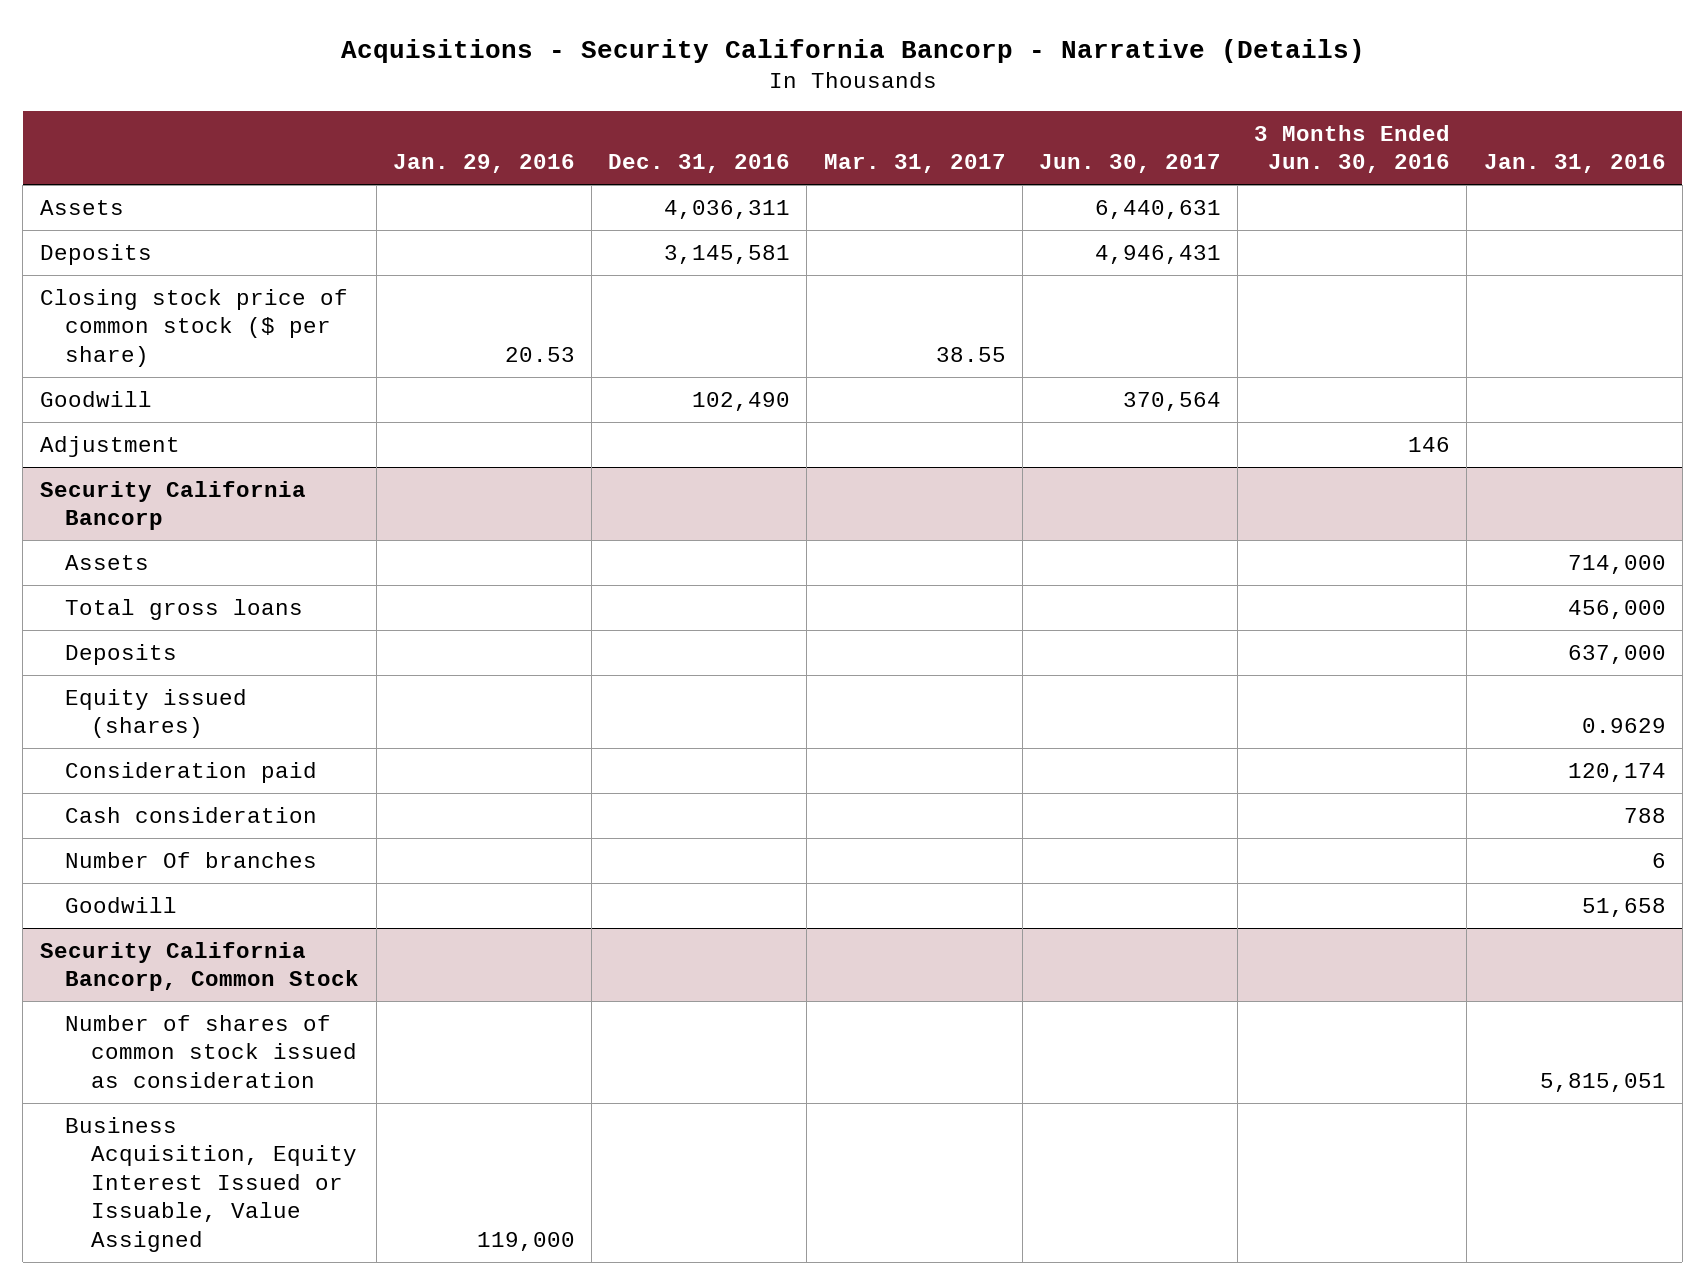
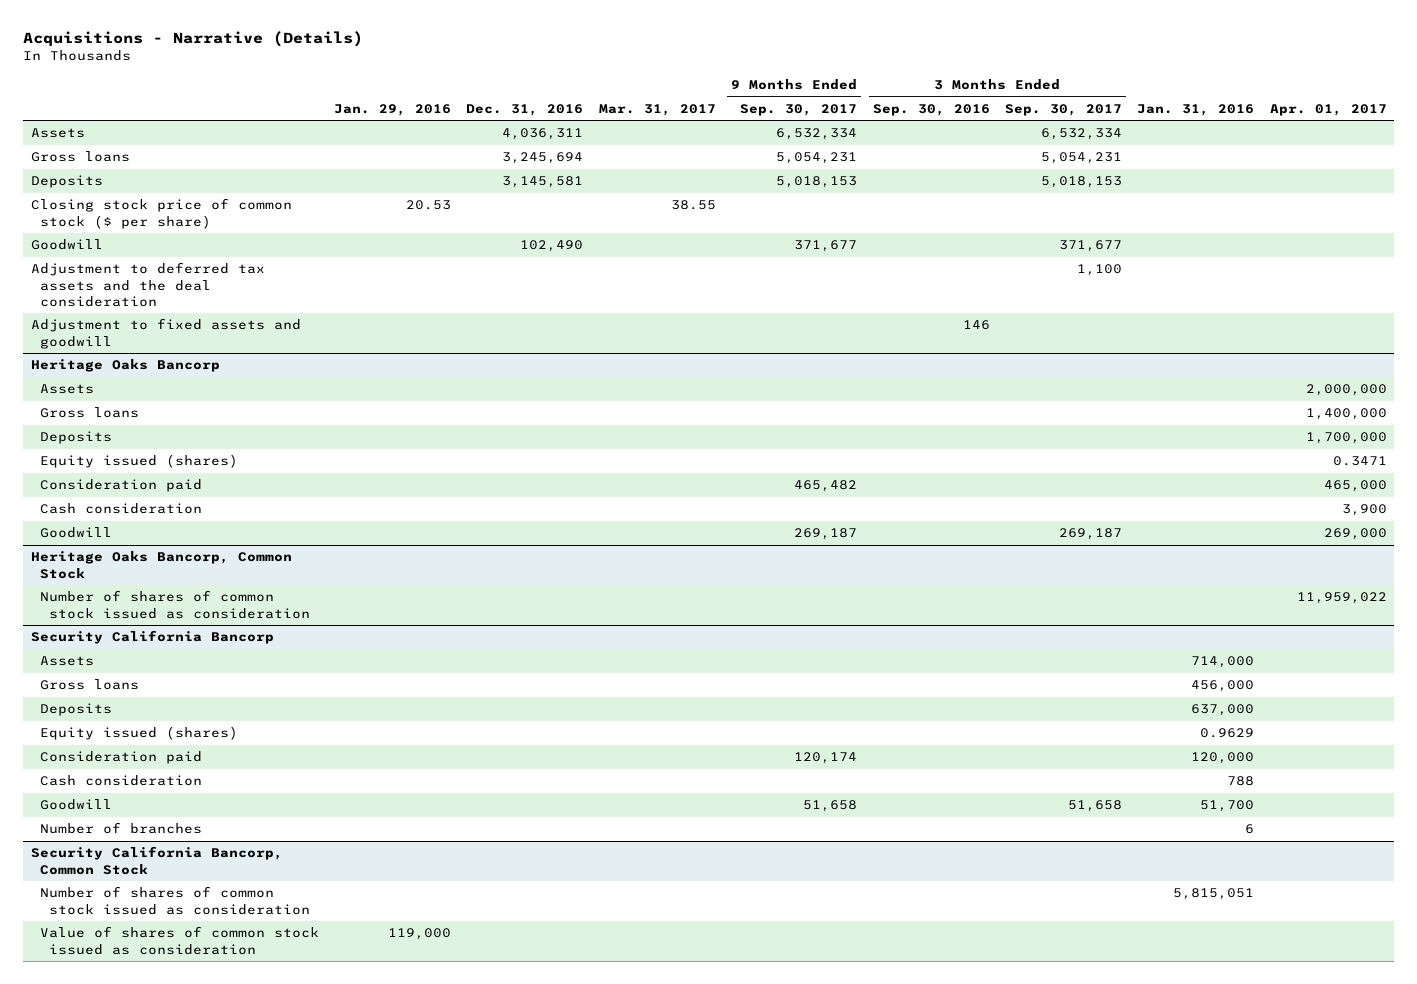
- Acquisitions - Security California Bancorp - Narrative (Details)
+ Acquisitions - Narrative (Details)
- | Jan. 29, 2016 | Dec. 31, 2016 | Mar. 31, 2017 | Jun. 30, 2017 | 3 Months Ended Jun. 30, 2016 | Jan. 31, 2016
+ | Jan. 29, 2016 | Dec. 31, 2016 | Mar. 31, 2017 | 9 Months Ended Sep. 30, 2017 | 3 Months Ended Sep. 30, 2016 | 3 Months Ended Sep. 30, 2017 | Jan. 31, 2016 | Apr. 01, 2017
+ Gross loans | | 3,245,694 | | 5,054,231 | | 5,054,231 | |
- Adjustment | | | | | 146 |
+ Adjustment to deferred tax assets and the deal consideration | | | | | | 1,100 | |
+ Adjustment to fixed assets and goodwill | | | | | 146 | | |
+ Heritage Oaks Bancorp
+ Assets | | | | | | | | 2,000,000
+ Gross loans | | | | | | | | 1,400,000
+ Deposits | | | | | | | | 1,700,000
+ Equity issued (shares) | | | | | | | | 0.3471
+ Consideration paid | | | | 465,482 | | | | 465,000
+ Cash consideration | | | | | | | | 3,900
+ Goodwill | | | | 269,187 | | 269,187 | | 269,000
+ Heritage Oaks Bancorp, Common Stock
+ Number of shares of common stock issued as consideration | | | | | | | | 11,959,022
@ Security California Bancorp
- Total gross loans | | | | | | 456,000
+ Gross loans | | | | | | | 456,000 |
- Consideration paid | | | | | | 120,174
+ Consideration paid | | | | 120,174 | | | 120,000 |
- Number Of branches | | | | | | 6
- Goodwill | | | | | | 51,658
+ Goodwill | | | | 51,658 | | 51,658 | 51,700 |
+ Number of branches | | | | | | | 6 |
@ Security California Bancorp, Common Stock
- Business Acquisition, Equity Interest Issued or Issuable, Value Assigned | 119,000 | | | | |
+ Value of shares of common stock issued as consideration | 119,000 | | | | | | |

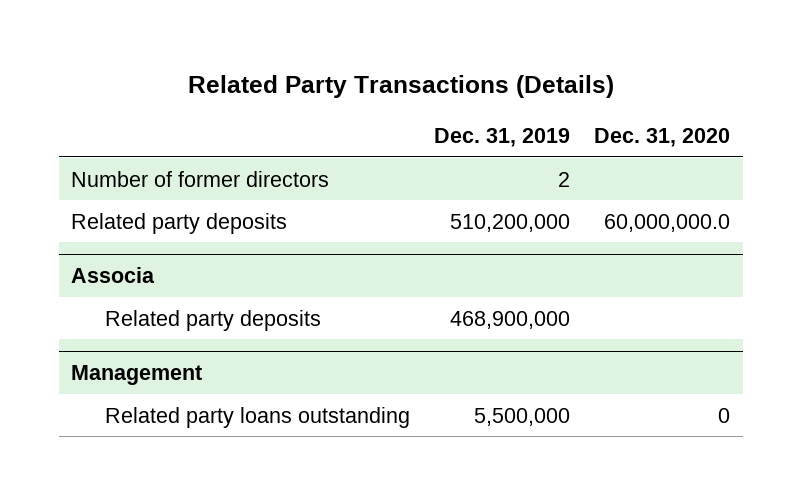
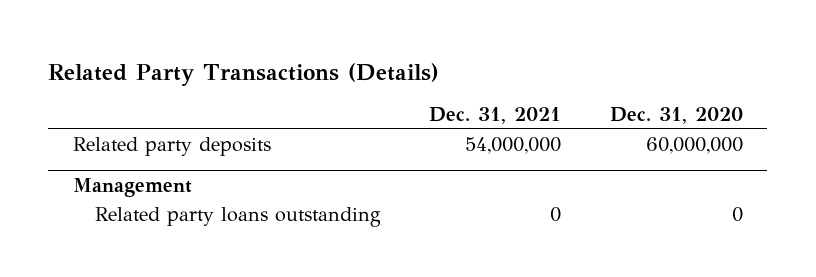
- | Dec. 31, 2019 | Dec. 31, 2020
+ | Dec. 31, 2021 | Dec. 31, 2020
- Number of former directors | 2 |
- Related party deposits | 510,200,000 | 60,000,000.0
- Associa
- Related party deposits | 468,900,000 |
+ Related party deposits | 54,000,000 | 60,000,000

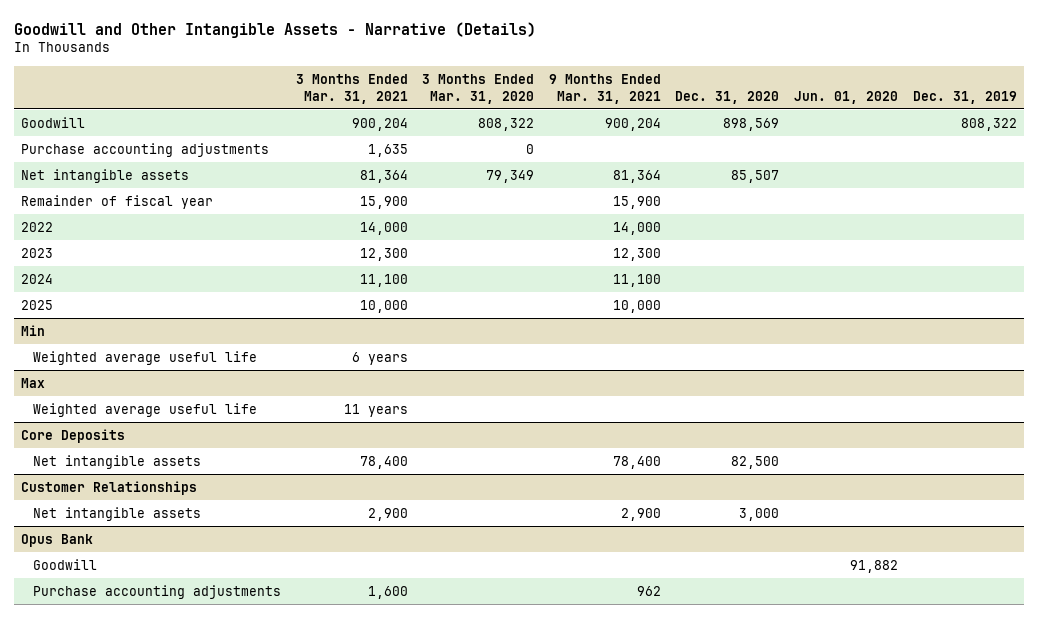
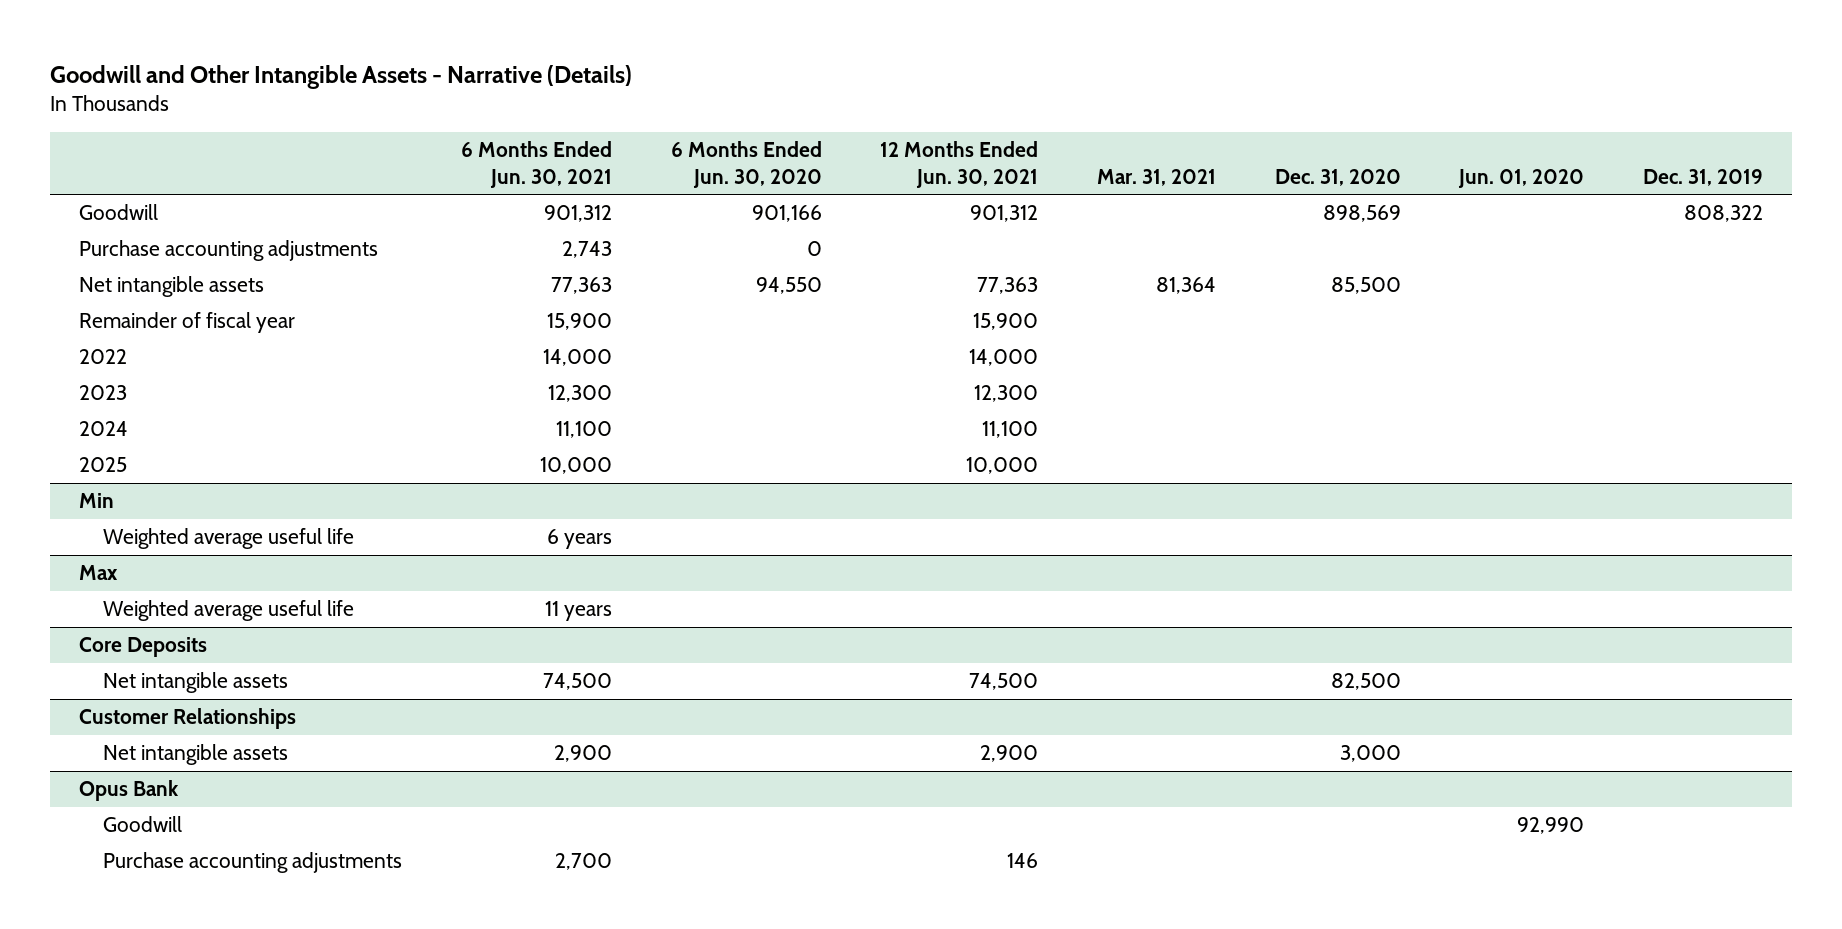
- | 3 Months Ended Mar. 31, 2021 | 3 Months Ended Mar. 31, 2020 | 9 Months Ended Mar. 31, 2021 | Dec. 31, 2020 | Jun. 01, 2020 | Dec. 31, 2019
+ | 6 Months Ended Jun. 30, 2021 | 6 Months Ended Jun. 30, 2020 | 12 Months Ended Jun. 30, 2021 | Mar. 31, 2021 | Dec. 31, 2020 | Jun. 01, 2020 | Dec. 31, 2019
- Net intangible assets | 81,364 | 79,349 | 81,364 | 85,507 | |
+ Net intangible assets | 77,363 | 94,550 | 77,363 | 81,364 | 85,500 | |
@ Opus Bank
- Goodwill | | | | | 91,882 |
+ Goodwill | | | | | | 92,990 |

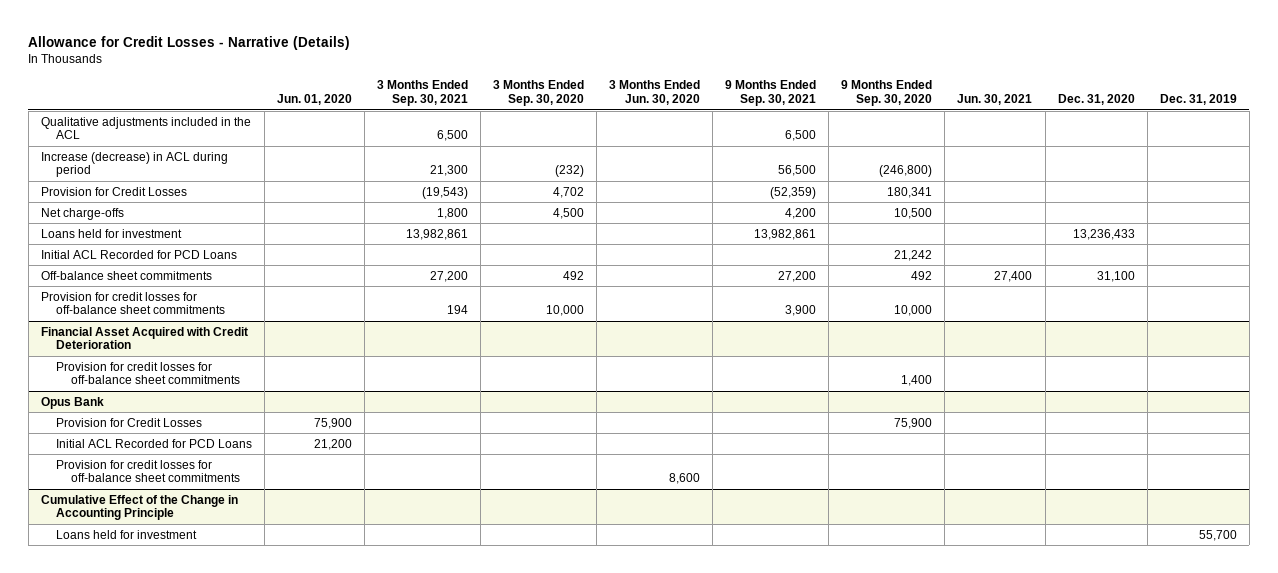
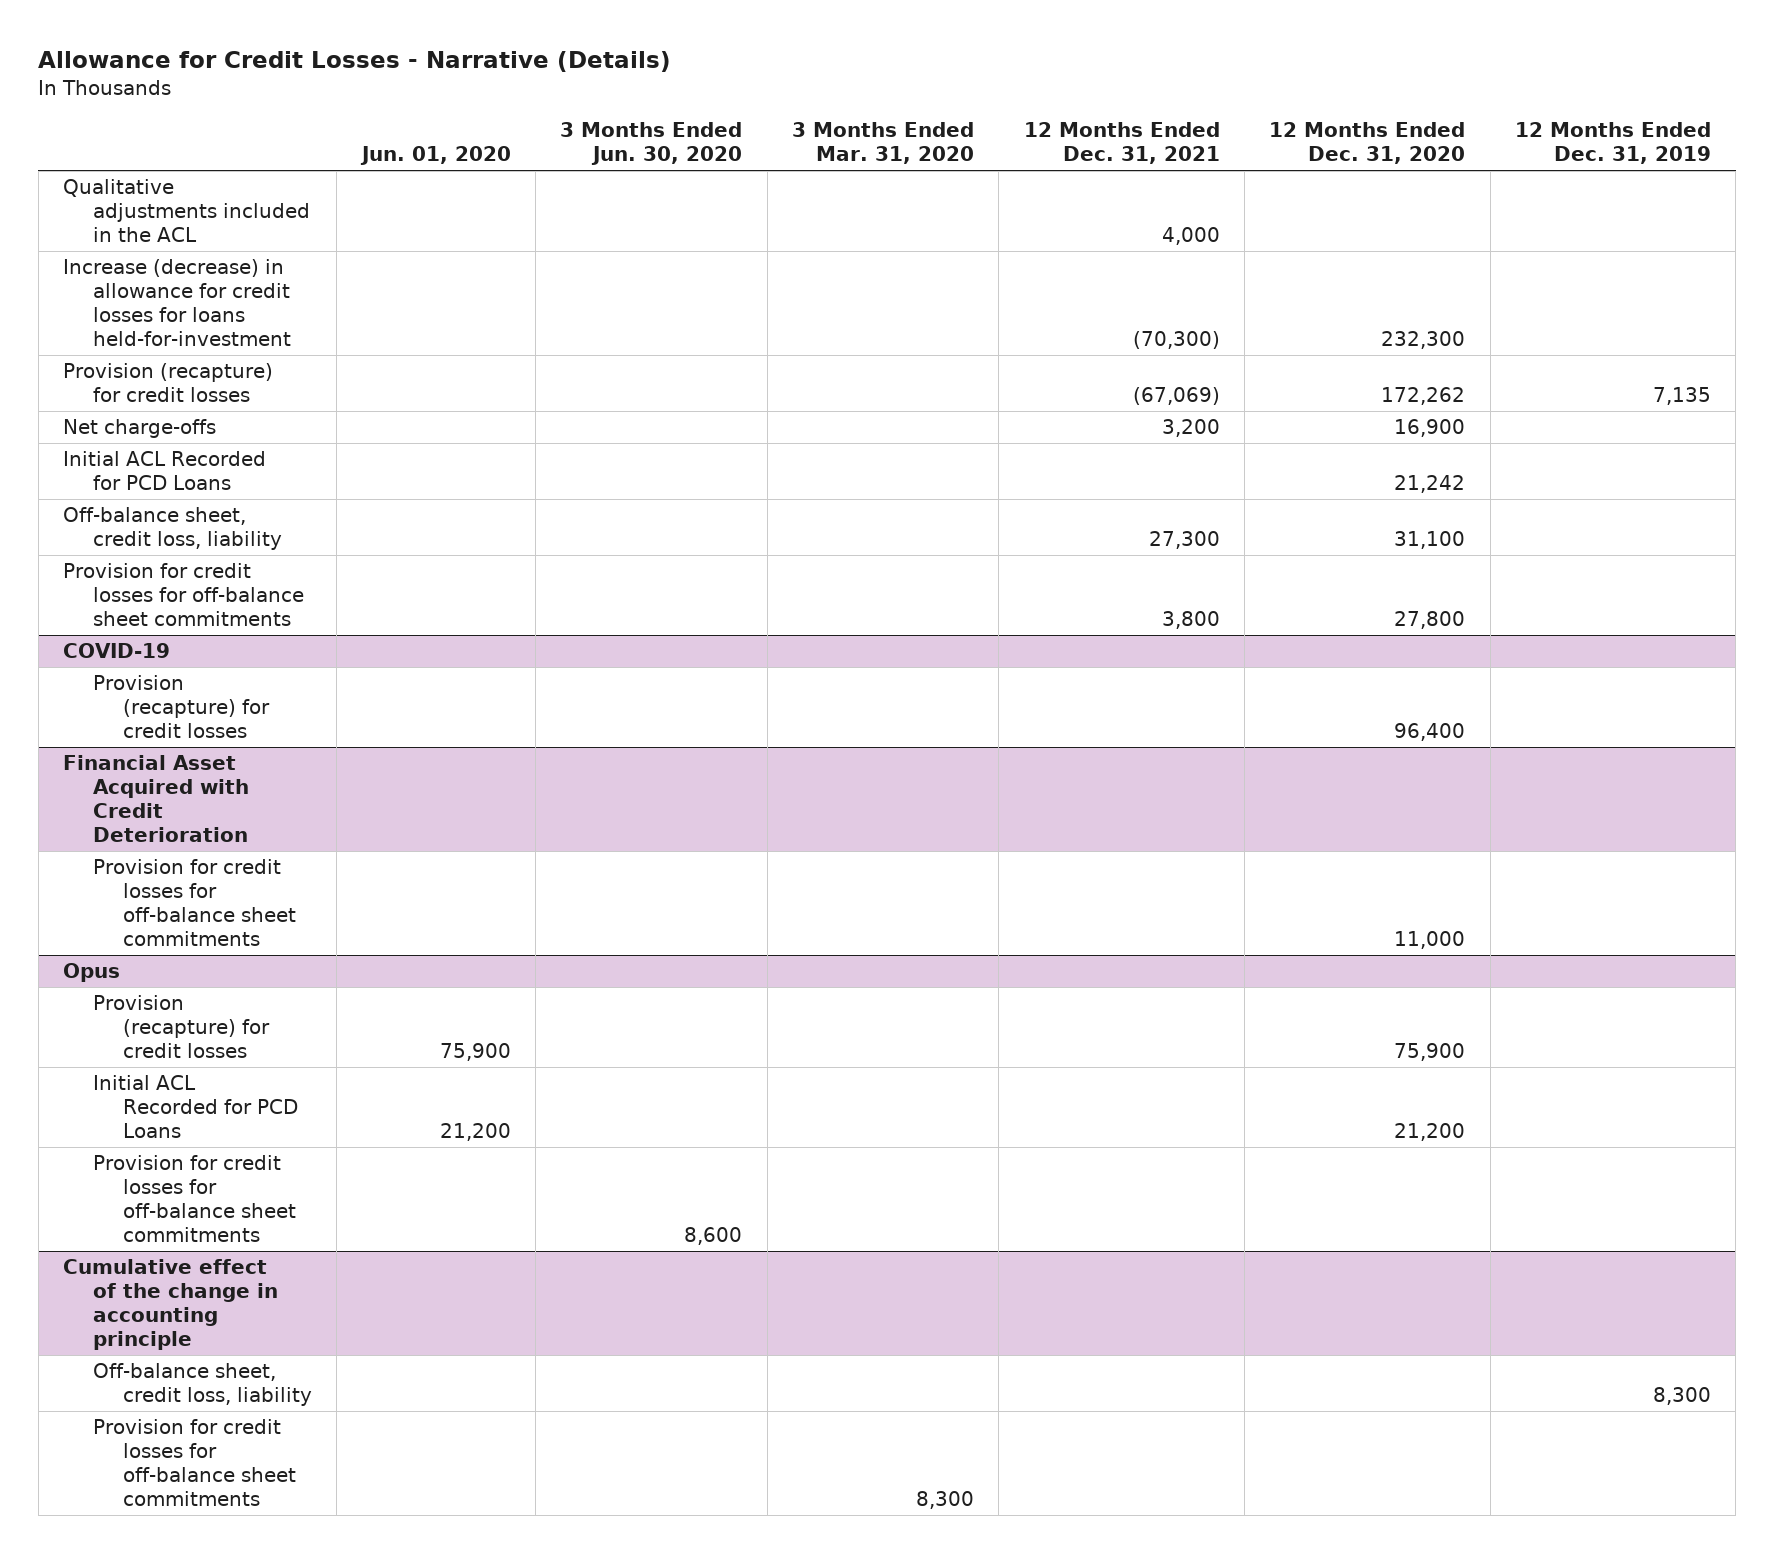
- | Jun. 01, 2020 | 3 Months Ended Sep. 30, 2021 | 3 Months Ended Sep. 30, 2020 | 3 Months Ended Jun. 30, 2020 | 9 Months Ended Sep. 30, 2021 | 9 Months Ended Sep. 30, 2020 | Jun. 30, 2021 | Dec. 31, 2020 | Dec. 31, 2019
+ | Jun. 01, 2020 | 3 Months Ended Jun. 30, 2020 | 3 Months Ended Mar. 31, 2020 | 12 Months Ended Dec. 31, 2021 | 12 Months Ended Dec. 31, 2020 | 12 Months Ended Dec. 31, 2019
- Increase (decrease) in ACL during period | | 21,300 | (232) | | 56,500 | (246,800) | | |
- Provision for Credit Losses | | (19,543) | 4,702 | | (52,359) | 180,341 | | |
+ Increase (decrease) in allowance for credit losses for loans held-for-investment | | | | (70,300) | 232,300 |
+ Provision (recapture) for credit losses | | | | (67,069) | 172,262 | 7,135
- Loans held for investment | | 13,982,861 | | | 13,982,861 | | | 13,236,433 |
- Off-balance sheet commitments | | 27,200 | 492 | | 27,200 | 492 | 27,400 | 31,100 |
+ Off-balance sheet, credit loss, liability | | | | 27,300 | 31,100 |
+ COVID-19
+ Provision (recapture) for credit losses | | | | | 96,400 |
- Opus Bank
- Provision for Credit Losses | 75,900 | | | | | 75,900 | | |
+ Opus
+ Provision (recapture) for credit losses | 75,900 | | | | 75,900 |
- Cumulative Effect of the Change in Accounting Principle
- Loans held for investment | | | | | | | | | 55,700
+ Cumulative effect of the change in accounting principle
+ Off-balance sheet, credit loss, liability | | | | | | 8,300
+ Provision for credit losses for off-balance sheet commitments | | | 8,300 | | |

